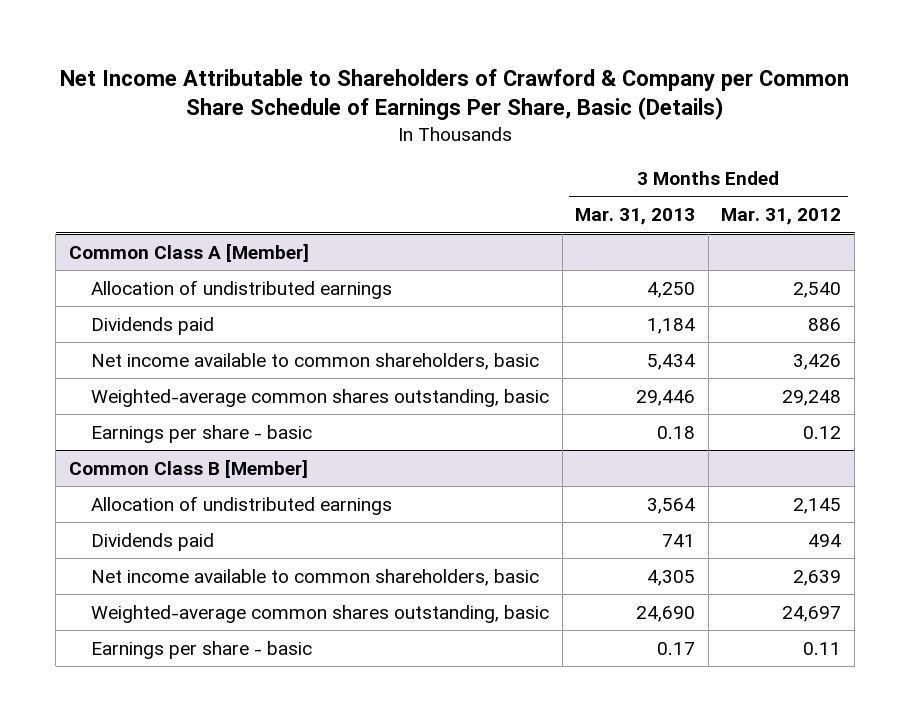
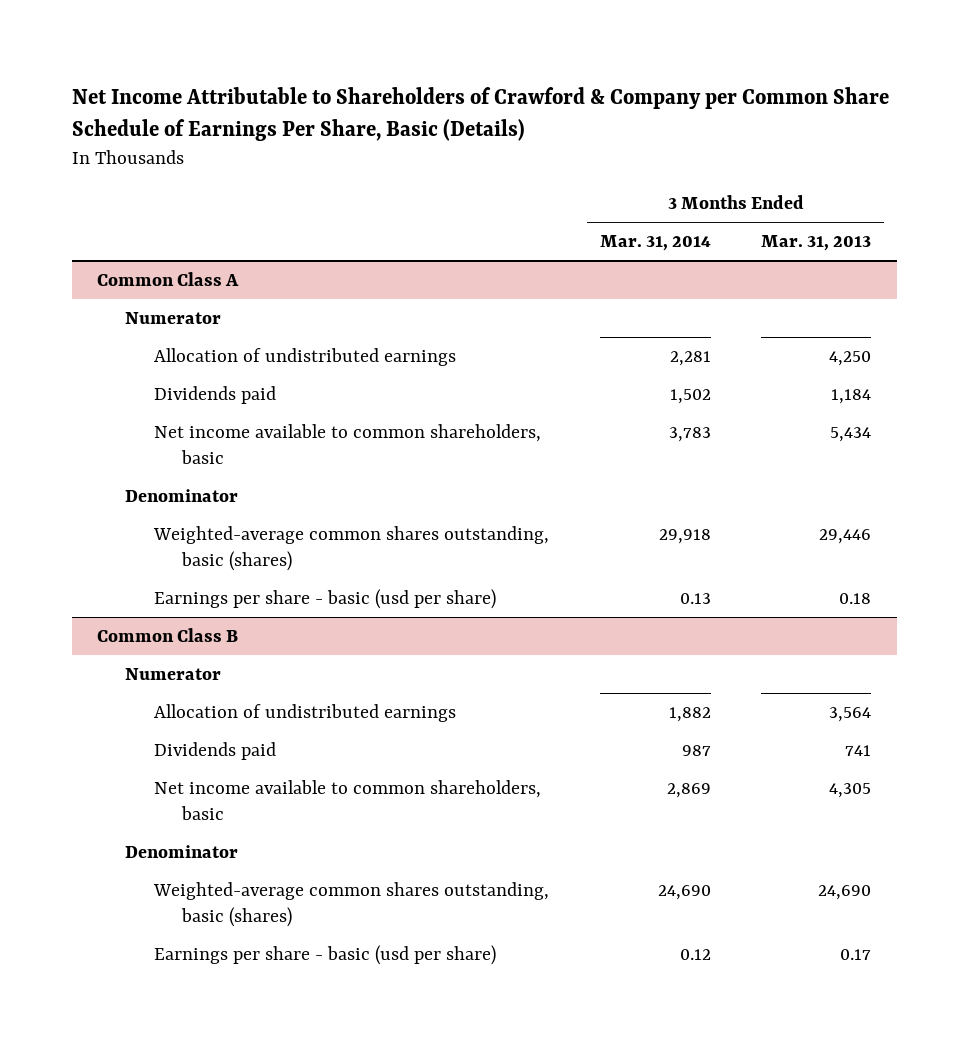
- | 3 Months Ended Mar. 31, 2013 | 3 Months Ended Mar. 31, 2012
+ | 3 Months Ended Mar. 31, 2014 | 3 Months Ended Mar. 31, 2013
- Common Class A [Member]
+ Common Class A
+ Numerator
- Weighted-average common shares outstanding, basic | 29,446 | 29,248
- Earnings per share - basic | 0.18 | 0.12
- Common Class B [Member]
+ Denominator
+ Weighted-average common shares outstanding, basic (shares) | 29,918 | 29,446
+ Earnings per share - basic (usd per share) | 0.13 | 0.18
+ Common Class B
+ Numerator
- Weighted-average common shares outstanding, basic | 24,690 | 24,697
- Earnings per share - basic | 0.17 | 0.11
+ Denominator
+ Weighted-average common shares outstanding, basic (shares) | 24,690 | 24,690
+ Earnings per share - basic (usd per share) | 0.12 | 0.17

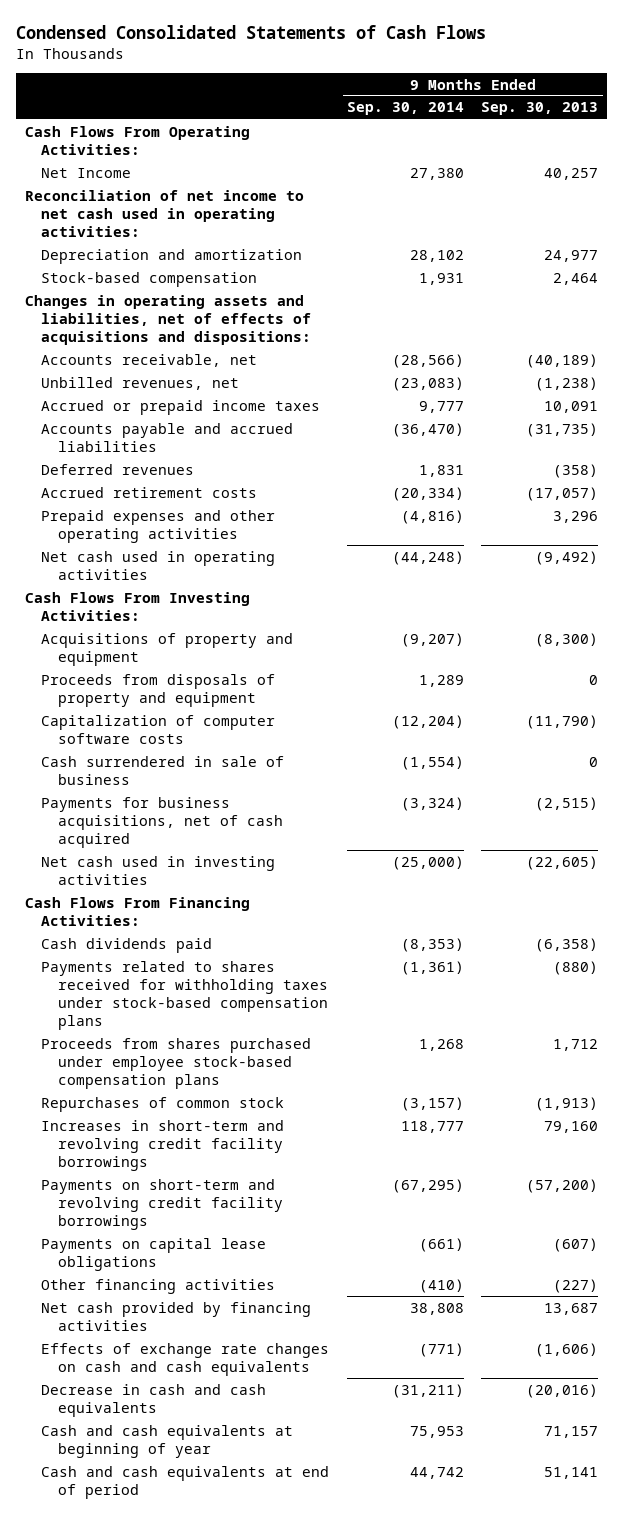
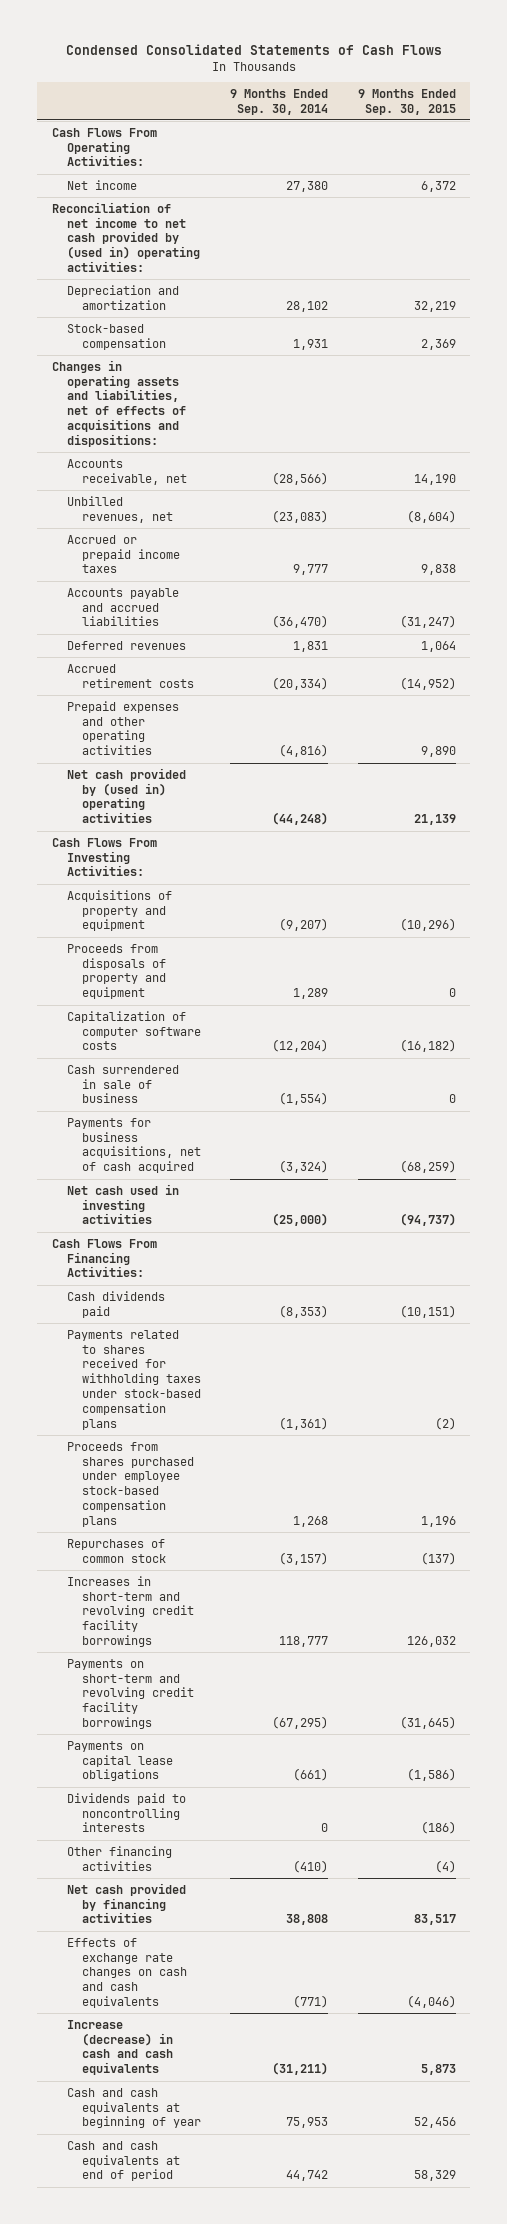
- | 9 Months Ended Sep. 30, 2014 | 9 Months Ended Sep. 30, 2013
+ | 9 Months Ended Sep. 30, 2014 | 9 Months Ended Sep. 30, 2015
- Net Income | 27,380 | 40,257
- Reconciliation of net income to net cash used in operating activities:
+ Net income | 27,380 | 6,372
+ Reconciliation of net income to net cash provided by (used in) operating activities:
- Net cash used in operating activities | (44,248) | (9,492)
+ Net cash provided by (used in) operating activities | (44,248) | 21,139
+ Dividends paid to noncontrolling interests | 0 | (186)
- Decrease in cash and cash equivalents | (31,211) | (20,016)
+ Increase (decrease) in cash and cash equivalents | (31,211) | 5,873

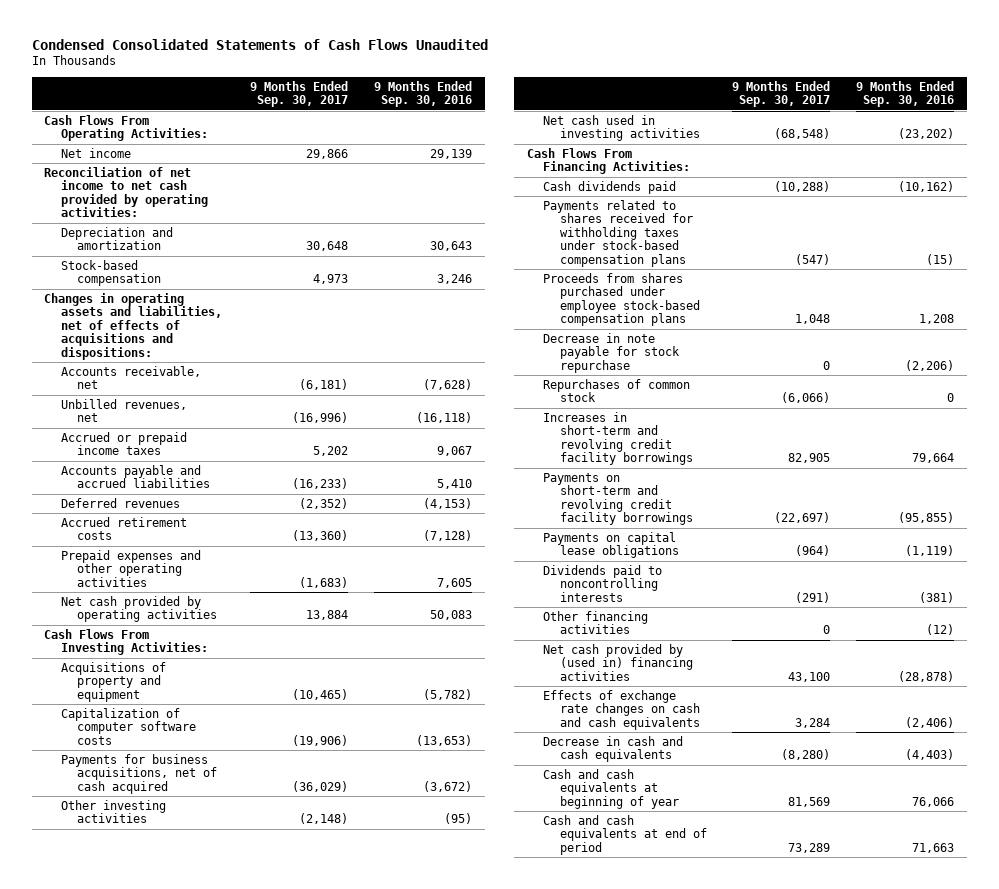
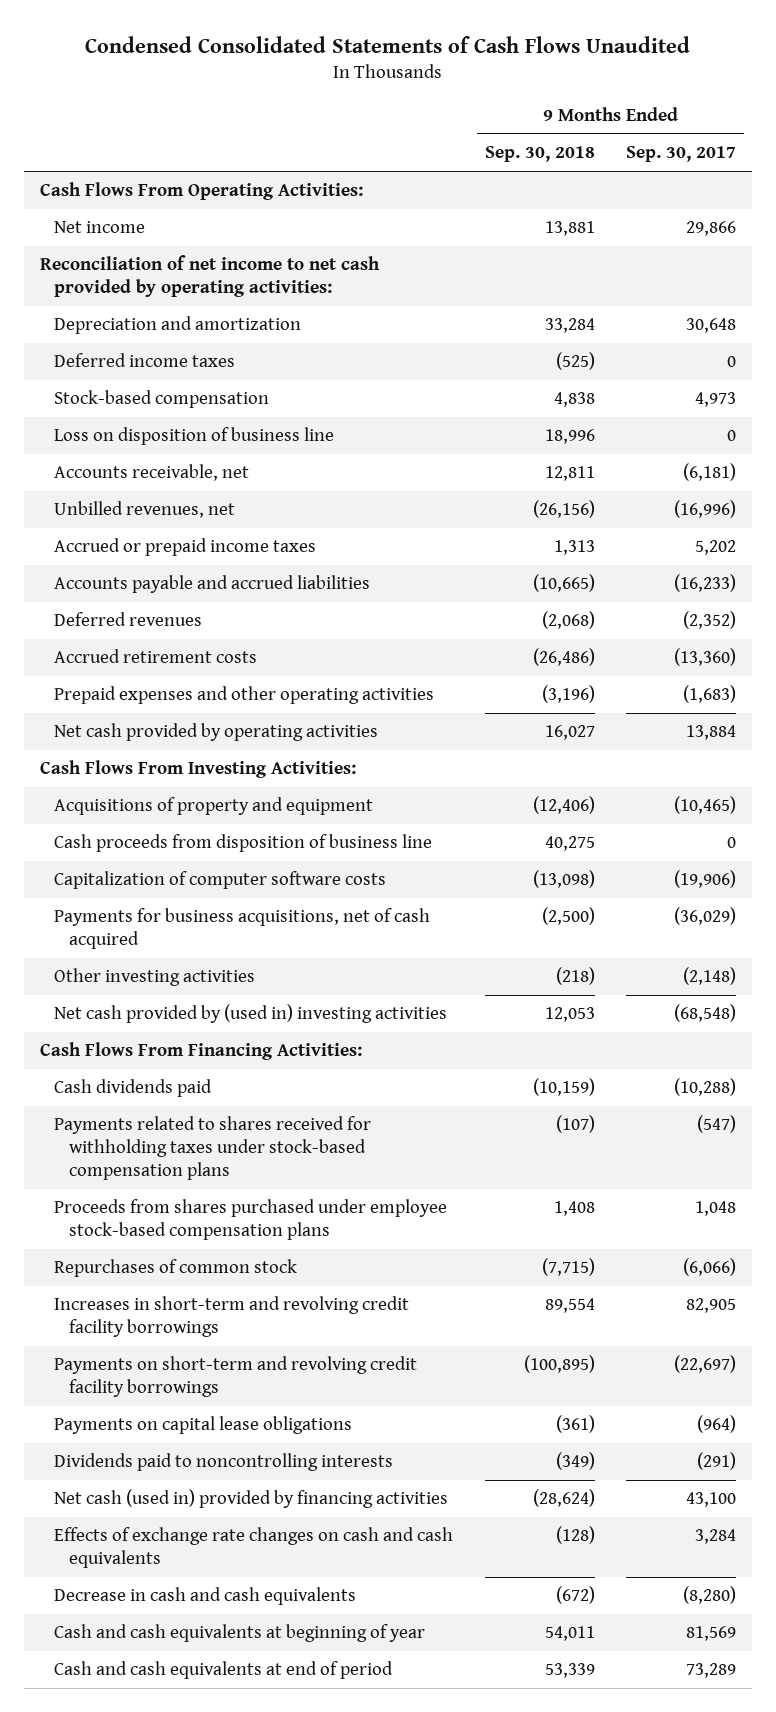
- | 9 Months Ended Sep. 30, 2017 | 9 Months Ended Sep. 30, 2016
+ | 9 Months Ended Sep. 30, 2018 | 9 Months Ended Sep. 30, 2017
+ Deferred income taxes | (525) | 0
- Changes in operating assets and liabilities, net of effects of acquisitions and dispositions:
+ Loss on disposition of business line | 18,996 | 0
+ Cash proceeds from disposition of business line | 40,275 | 0
- Net cash used in investing activities | (68,548) | (23,202)
+ Net cash provided by (used in) investing activities | 12,053 | (68,548)
- Decrease in note payable for stock repurchase | 0 | (2,206)
- Other financing activities | 0 | (12)
- Net cash provided by (used in) financing activities | 43,100 | (28,878)
+ Net cash (used in) provided by financing activities | (28,624) | 43,100

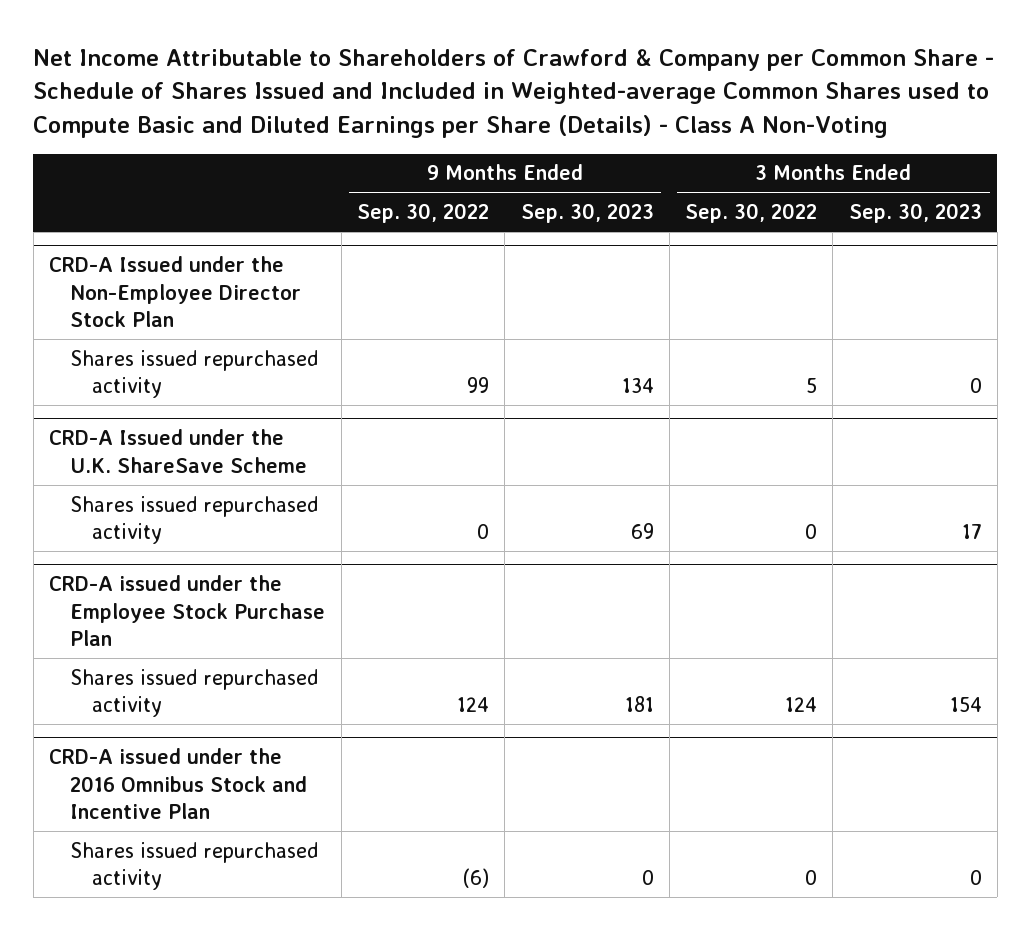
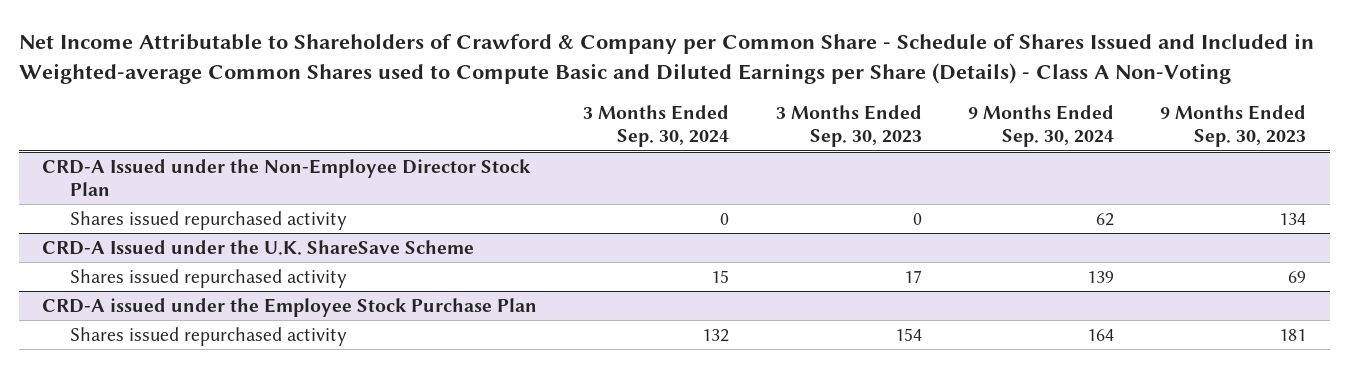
- | 9 Months Ended Sep. 30, 2022 | 9 Months Ended Sep. 30, 2023 | 3 Months Ended Sep. 30, 2022 | 3 Months Ended Sep. 30, 2023
+ | 3 Months Ended Sep. 30, 2024 | 3 Months Ended Sep. 30, 2023 | 9 Months Ended Sep. 30, 2024 | 9 Months Ended Sep. 30, 2023
- CRD-A issued under the 2016 Omnibus Stock and Incentive Plan
- Shares issued repurchased activity | (6) | 0 | 0 | 0

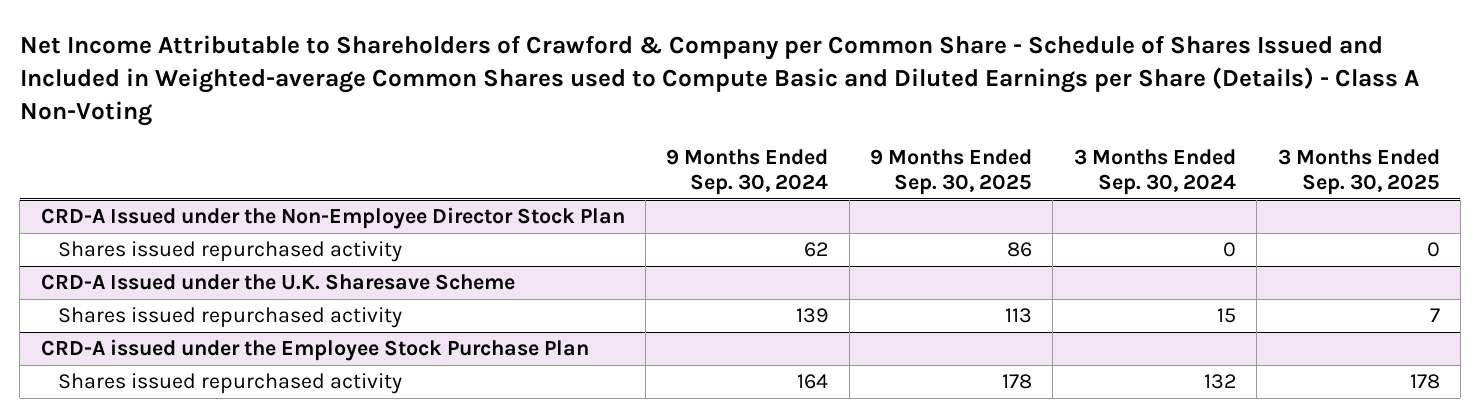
- | 3 Months Ended Sep. 30, 2024 | 3 Months Ended Sep. 30, 2023 | 9 Months Ended Sep. 30, 2024 | 9 Months Ended Sep. 30, 2023
+ | 9 Months Ended Sep. 30, 2024 | 9 Months Ended Sep. 30, 2025 | 3 Months Ended Sep. 30, 2024 | 3 Months Ended Sep. 30, 2025
- CRD-A Issued under the U.K. ShareSave Scheme
+ CRD-A Issued under the U.K. Sharesave Scheme

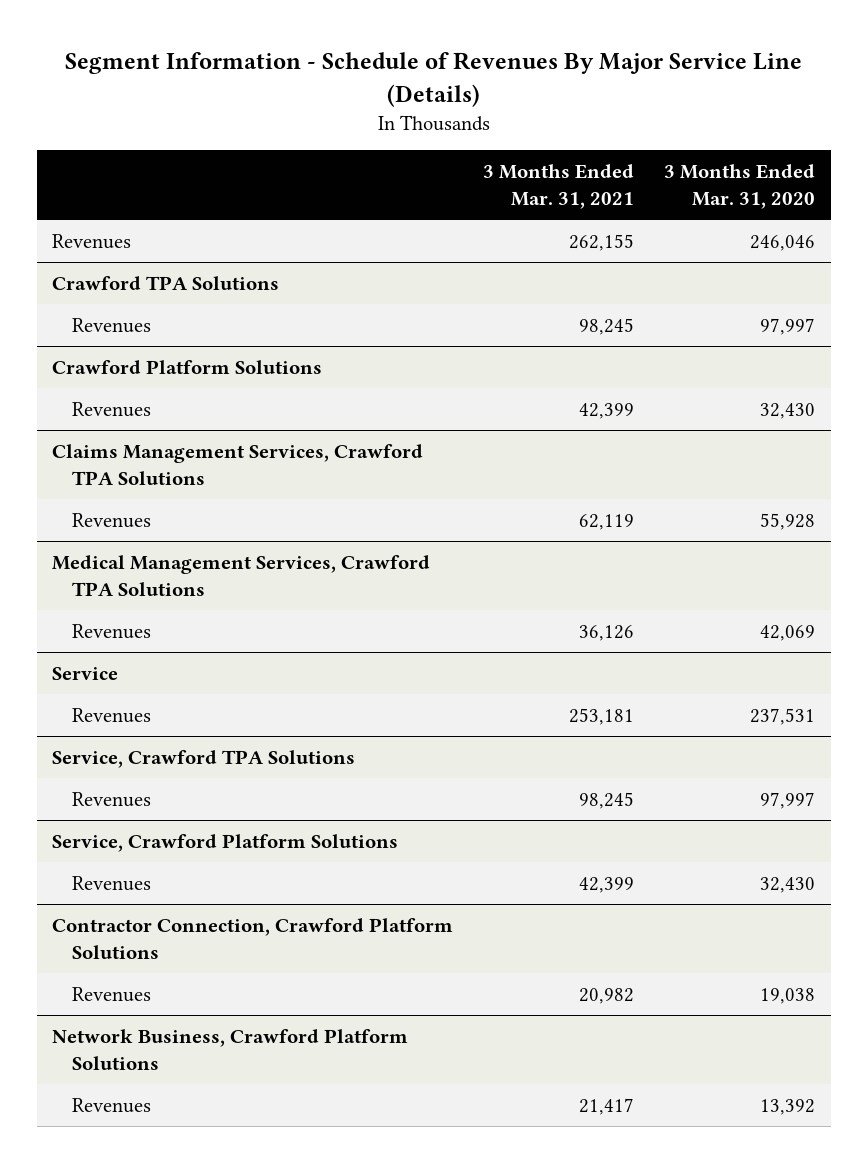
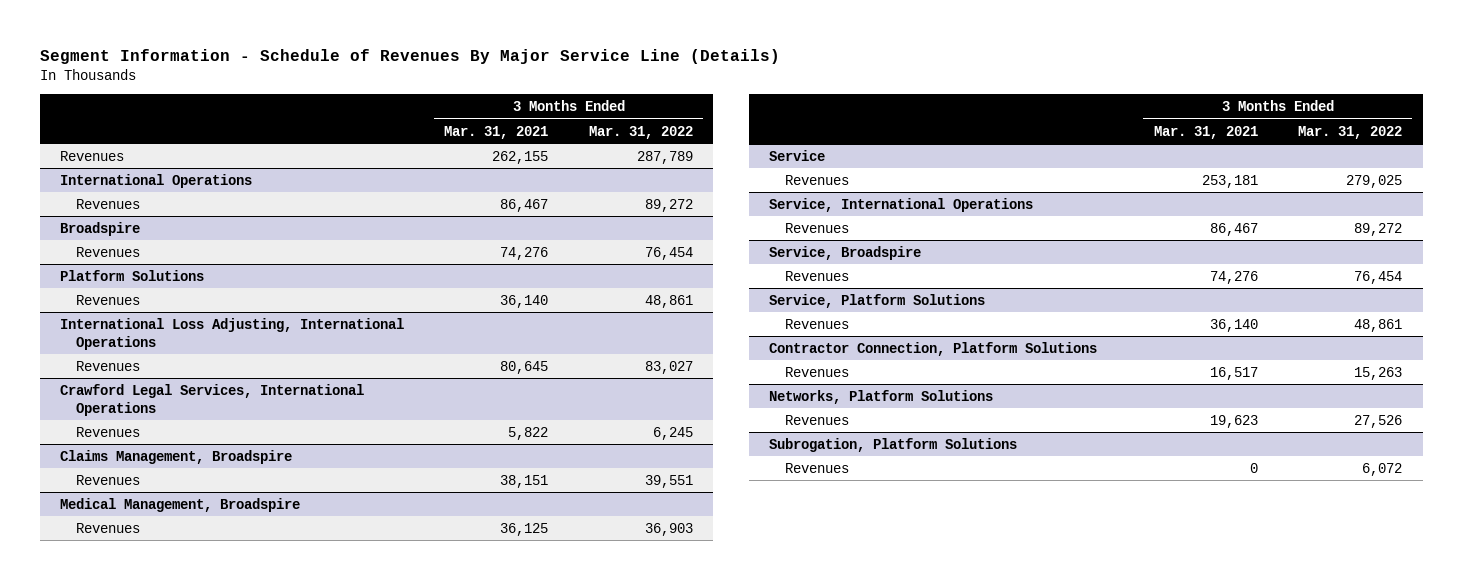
- | 3 Months Ended Mar. 31, 2021 | 3 Months Ended Mar. 31, 2020
+ | 3 Months Ended Mar. 31, 2021 | 3 Months Ended Mar. 31, 2022
- Crawford TPA Solutions
- Revenues | 98,245 | 97,997
- Crawford Platform Solutions
- Revenues | 42,399 | 32,430
- Claims Management Services, Crawford TPA Solutions
- Revenues | 62,119 | 55,928
- Medical Management Services, Crawford TPA Solutions
- Revenues | 36,126 | 42,069
+ International Operations
+ Revenues | 86,467 | 89,272
+ Broadspire
+ Revenues | 74,276 | 76,454
+ Platform Solutions
+ Revenues | 36,140 | 48,861
+ International Loss Adjusting, International Operations
+ Revenues | 80,645 | 83,027
+ Crawford Legal Services, International Operations
+ Revenues | 5,822 | 6,245
+ Claims Management, Broadspire
+ Revenues | 38,151 | 39,551
+ Medical Management, Broadspire
+ Revenues | 36,125 | 36,903
- Service, Crawford TPA Solutions
- Revenues | 98,245 | 97,997
- Service, Crawford Platform Solutions
- Revenues | 42,399 | 32,430
- Contractor Connection, Crawford Platform Solutions
- Revenues | 20,982 | 19,038
- Network Business, Crawford Platform Solutions
- Revenues | 21,417 | 13,392
+ Service, International Operations
+ Revenues | 86,467 | 89,272
+ Service, Broadspire
+ Revenues | 74,276 | 76,454
+ Service, Platform Solutions
+ Revenues | 36,140 | 48,861
+ Contractor Connection, Platform Solutions
+ Revenues | 16,517 | 15,263
+ Networks, Platform Solutions
+ Revenues | 19,623 | 27,526
+ Subrogation, Platform Solutions
+ Revenues | 0 | 6,072

